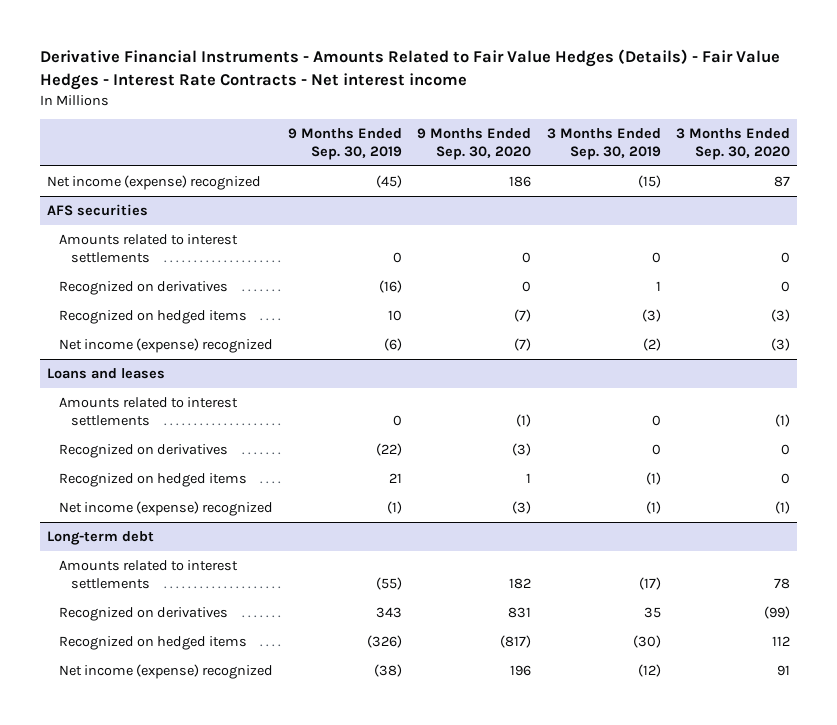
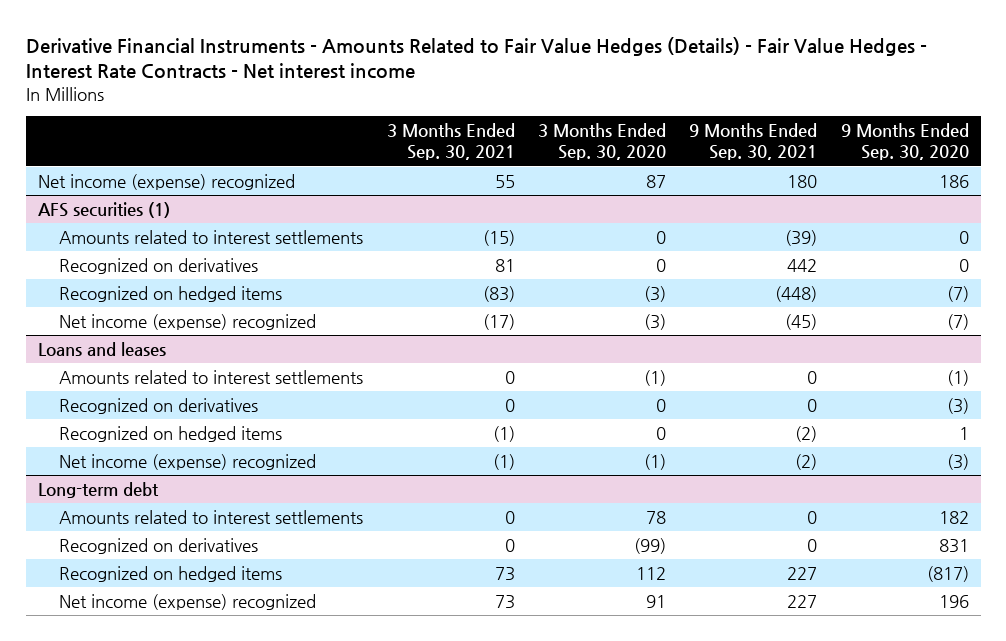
- | 9 Months Ended Sep. 30, 2019 | 9 Months Ended Sep. 30, 2020 | 3 Months Ended Sep. 30, 2019 | 3 Months Ended Sep. 30, 2020
+ | 3 Months Ended Sep. 30, 2021 | 3 Months Ended Sep. 30, 2020 | 9 Months Ended Sep. 30, 2021 | 9 Months Ended Sep. 30, 2020
- AFS securities
+ AFS securities (1)

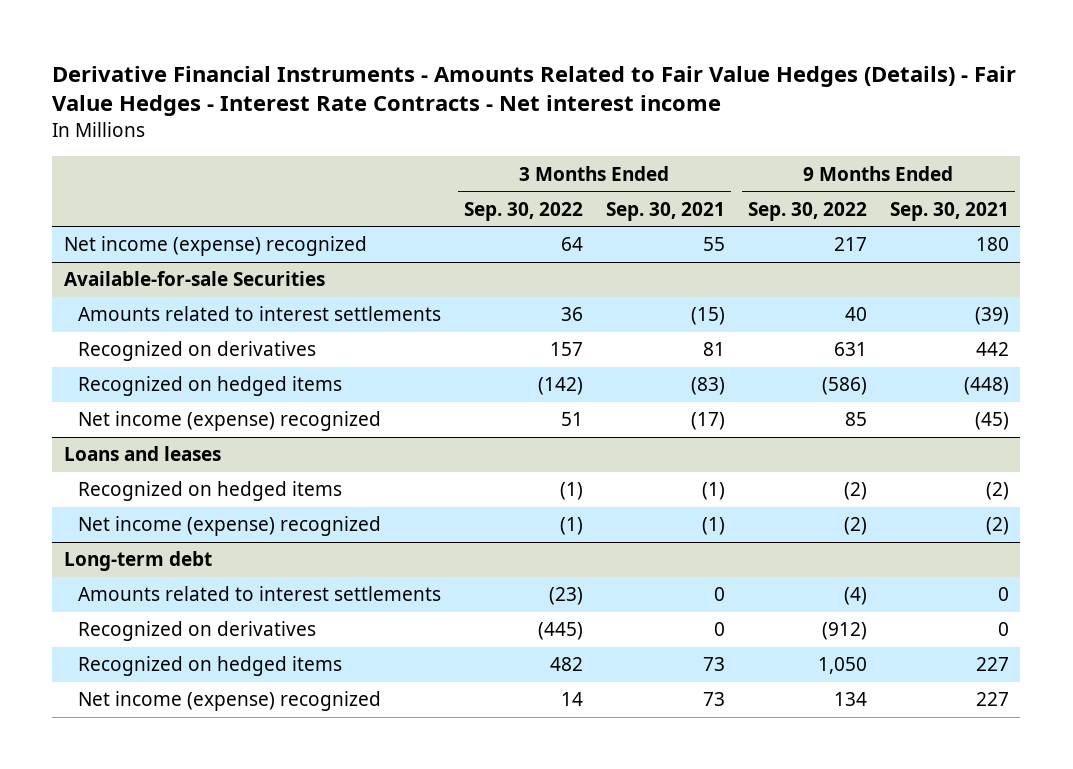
- | 3 Months Ended Sep. 30, 2021 | 3 Months Ended Sep. 30, 2020 | 9 Months Ended Sep. 30, 2021 | 9 Months Ended Sep. 30, 2020
+ | 3 Months Ended Sep. 30, 2022 | 3 Months Ended Sep. 30, 2021 | 9 Months Ended Sep. 30, 2022 | 9 Months Ended Sep. 30, 2021
- AFS securities (1)
+ Available-for-sale Securities
@ Loans and leases
- Amounts related to interest settlements | 0 | (1) | 0 | (1)
- Recognized on derivatives | 0 | 0 | 0 | (3)

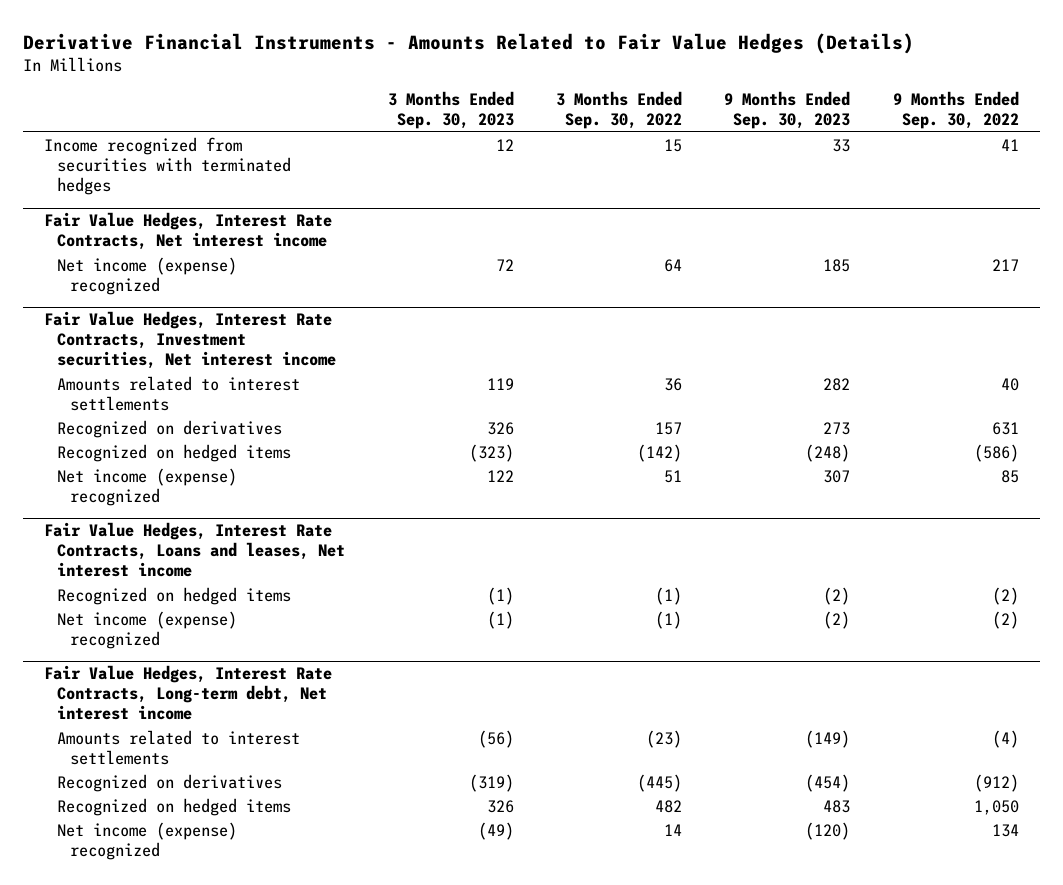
- Derivative Financial Instruments - Amounts Related to Fair Value Hedges (Details) - Fair Value Hedges - Interest Rate Contracts - Net interest income
+ Derivative Financial Instruments - Amounts Related to Fair Value Hedges (Details)
- | 3 Months Ended Sep. 30, 2022 | 3 Months Ended Sep. 30, 2021 | 9 Months Ended Sep. 30, 2022 | 9 Months Ended Sep. 30, 2021
+ | 3 Months Ended Sep. 30, 2023 | 3 Months Ended Sep. 30, 2022 | 9 Months Ended Sep. 30, 2023 | 9 Months Ended Sep. 30, 2022
+ Income recognized from securities with terminated hedges | 12 | 15 | 33 | 41
+ Fair Value Hedges, Interest Rate Contracts, Net interest income
- Available-for-sale Securities
+ Fair Value Hedges, Interest Rate Contracts, Investment securities, Net interest income
- Loans and leases
+ Fair Value Hedges, Interest Rate Contracts, Loans and leases, Net interest income
- Long-term debt
+ Fair Value Hedges, Interest Rate Contracts, Long-term debt, Net interest income

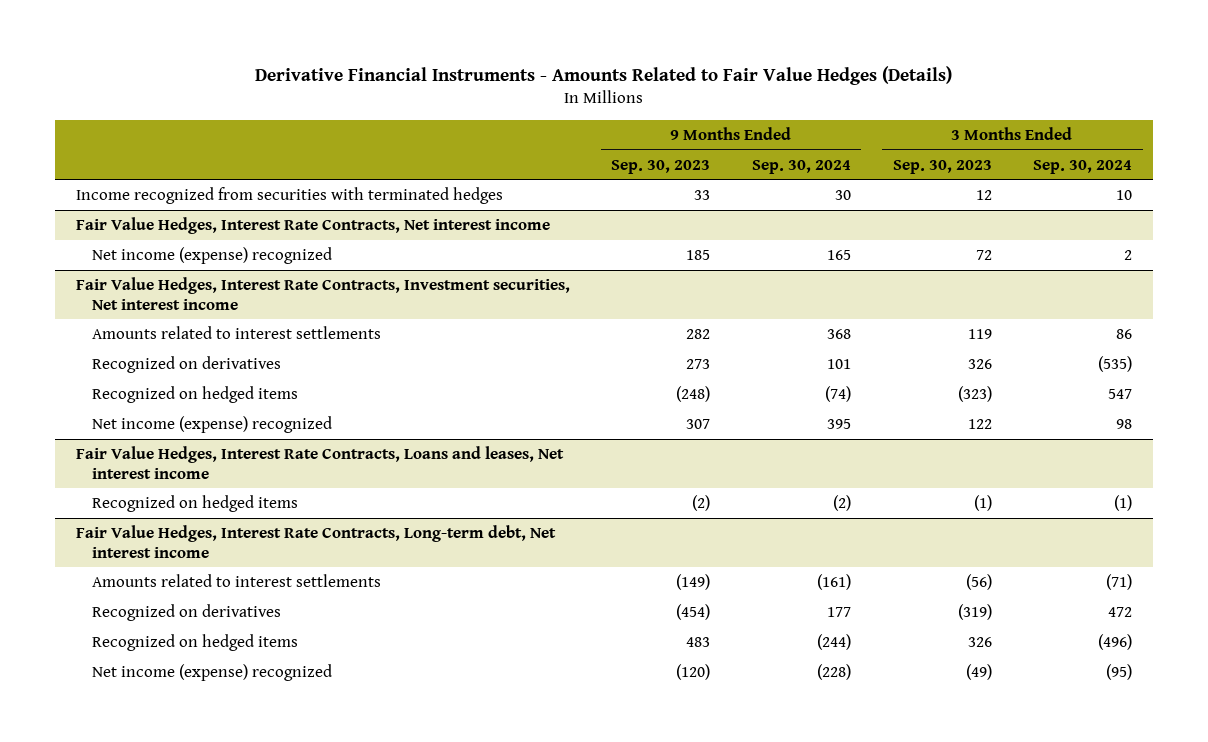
- | 3 Months Ended Sep. 30, 2023 | 3 Months Ended Sep. 30, 2022 | 9 Months Ended Sep. 30, 2023 | 9 Months Ended Sep. 30, 2022
+ | 9 Months Ended Sep. 30, 2023 | 9 Months Ended Sep. 30, 2024 | 3 Months Ended Sep. 30, 2023 | 3 Months Ended Sep. 30, 2024
@ Fair Value Hedges, Interest Rate Contracts, Loans and leases, Net interest income
- Net income (expense) recognized | (1) | (1) | (2) | (2)

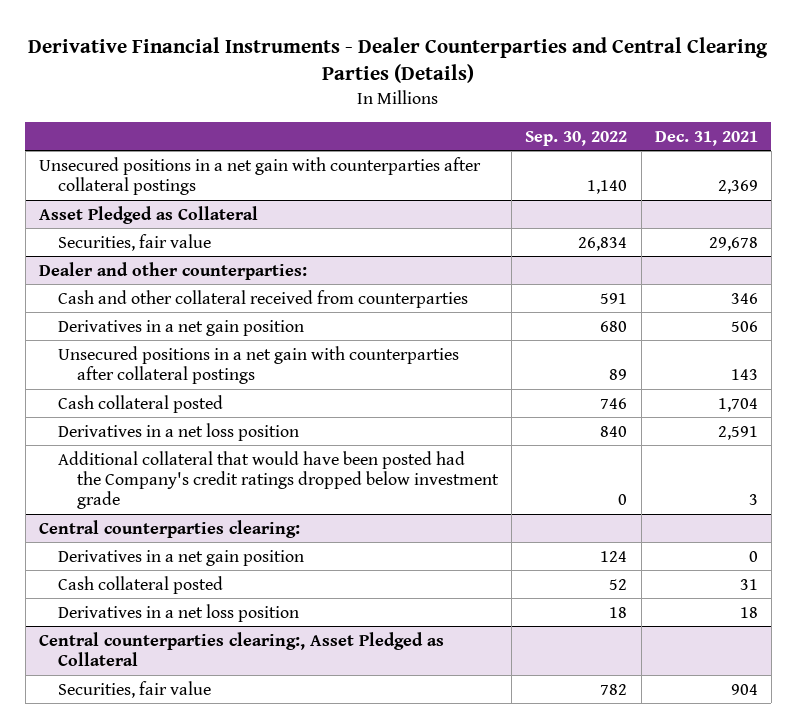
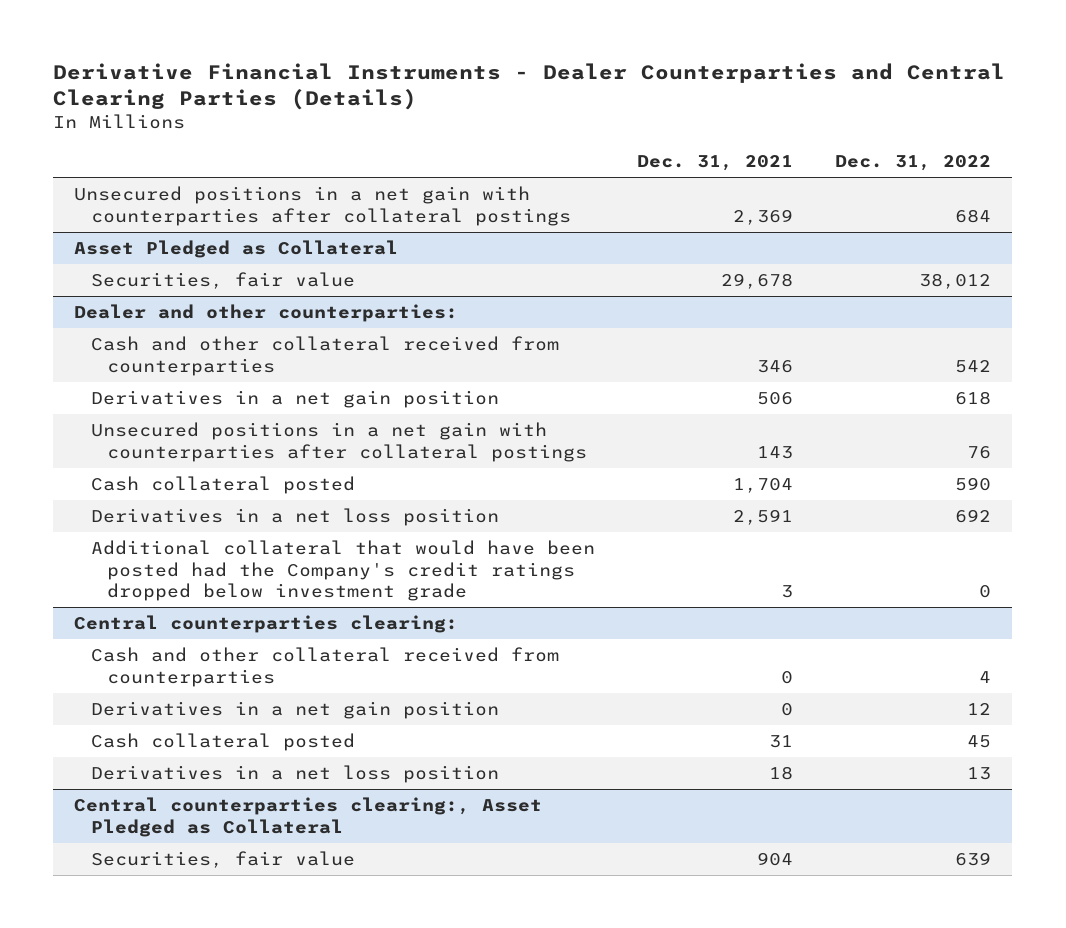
- | Sep. 30, 2022 | Dec. 31, 2021
+ | Dec. 31, 2021 | Dec. 31, 2022
@ Central counterparties clearing:
+ Cash and other collateral received from counterparties | 0 | 4

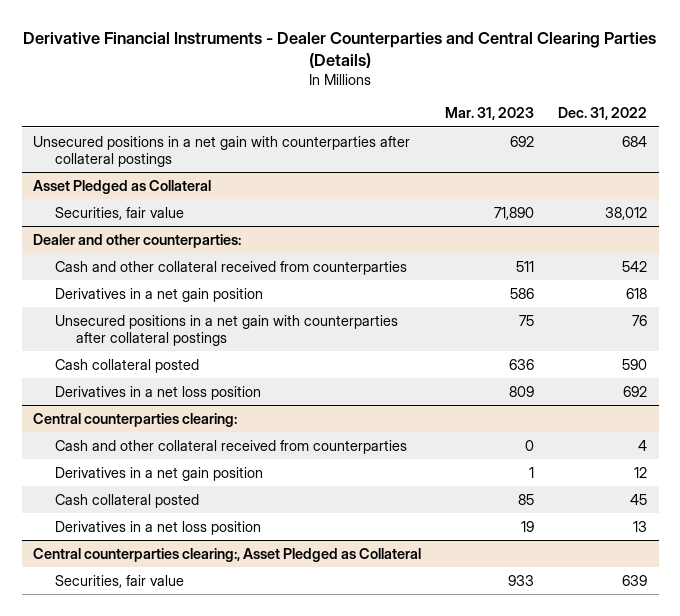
- | Dec. 31, 2021 | Dec. 31, 2022
+ | Mar. 31, 2023 | Dec. 31, 2022
@ Dealer and other counterparties:
- Additional collateral that would have been posted had the Company's credit ratings dropped below investment grade | 3 | 0

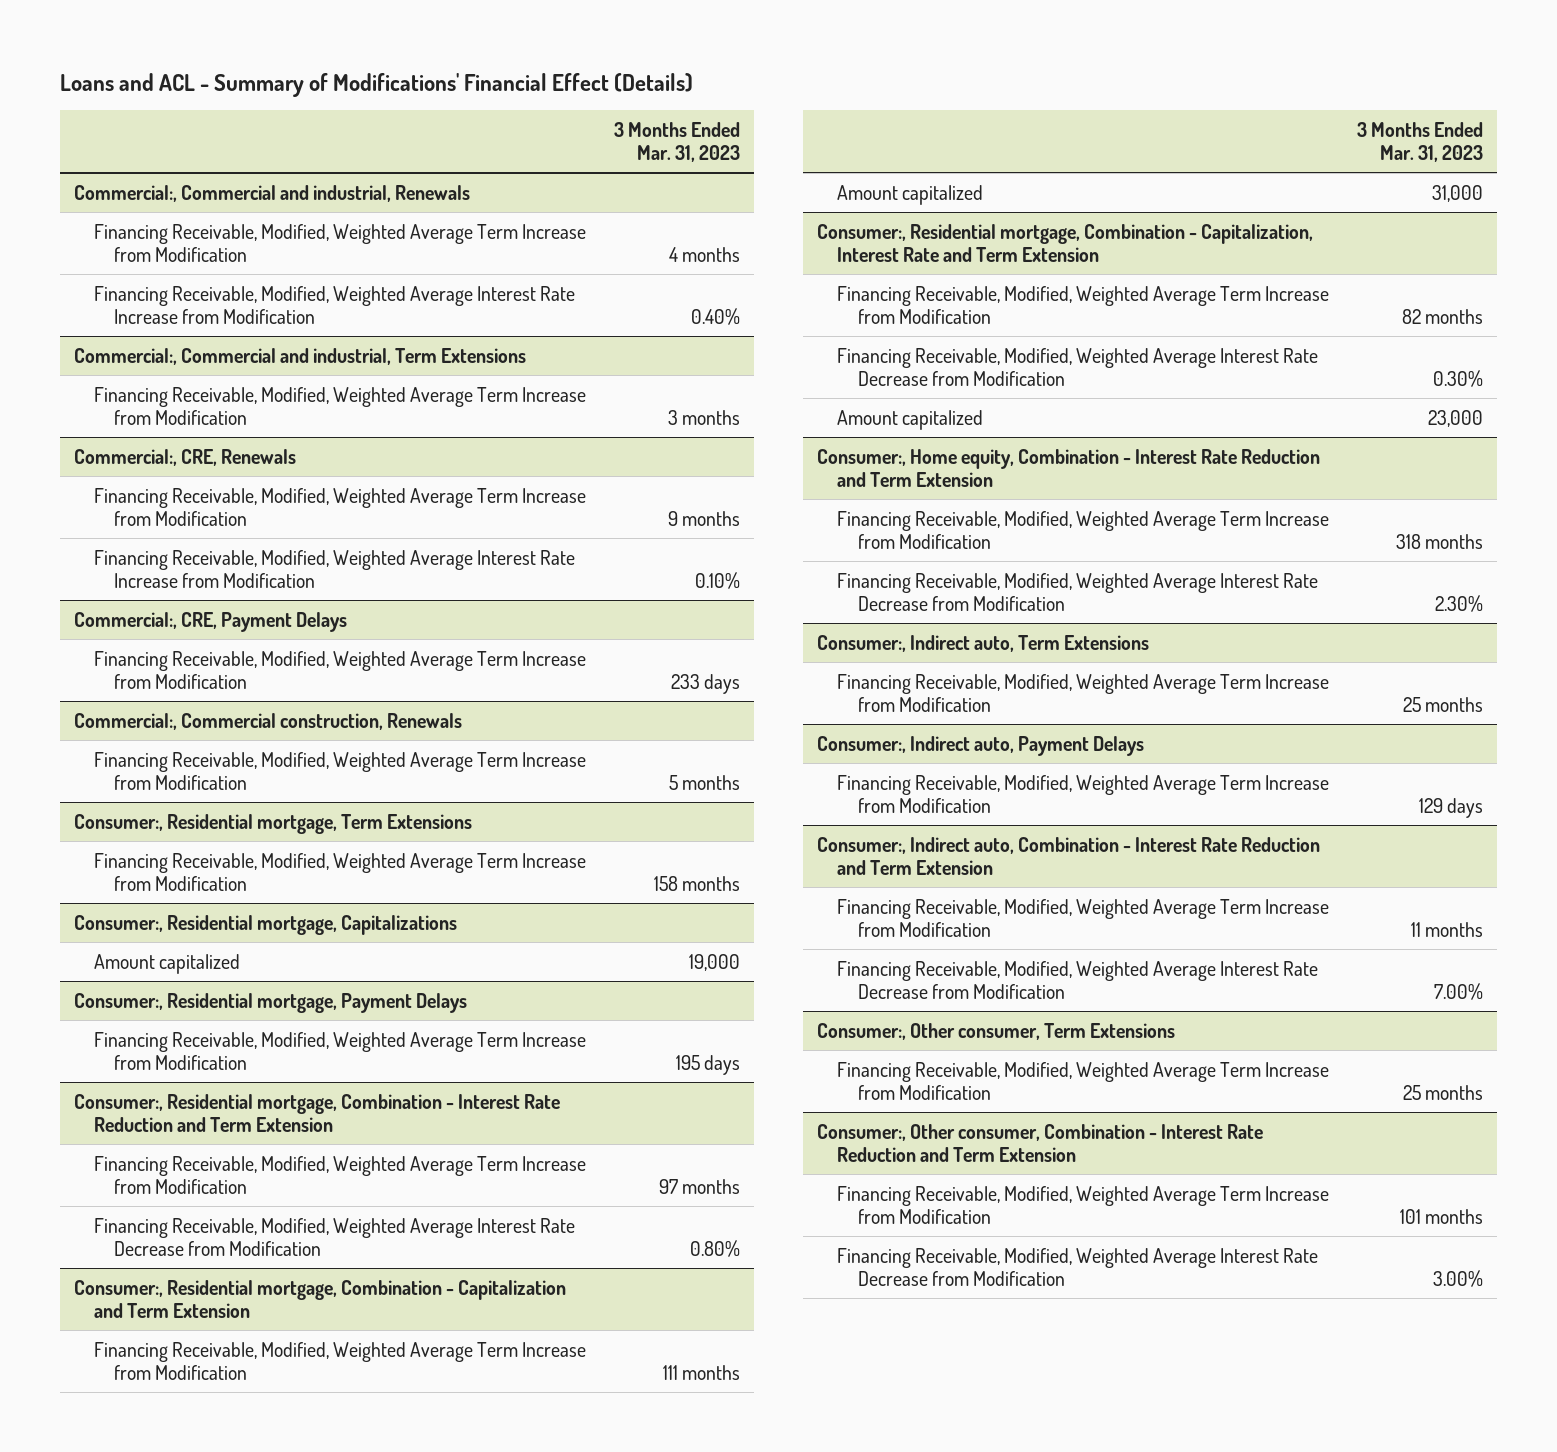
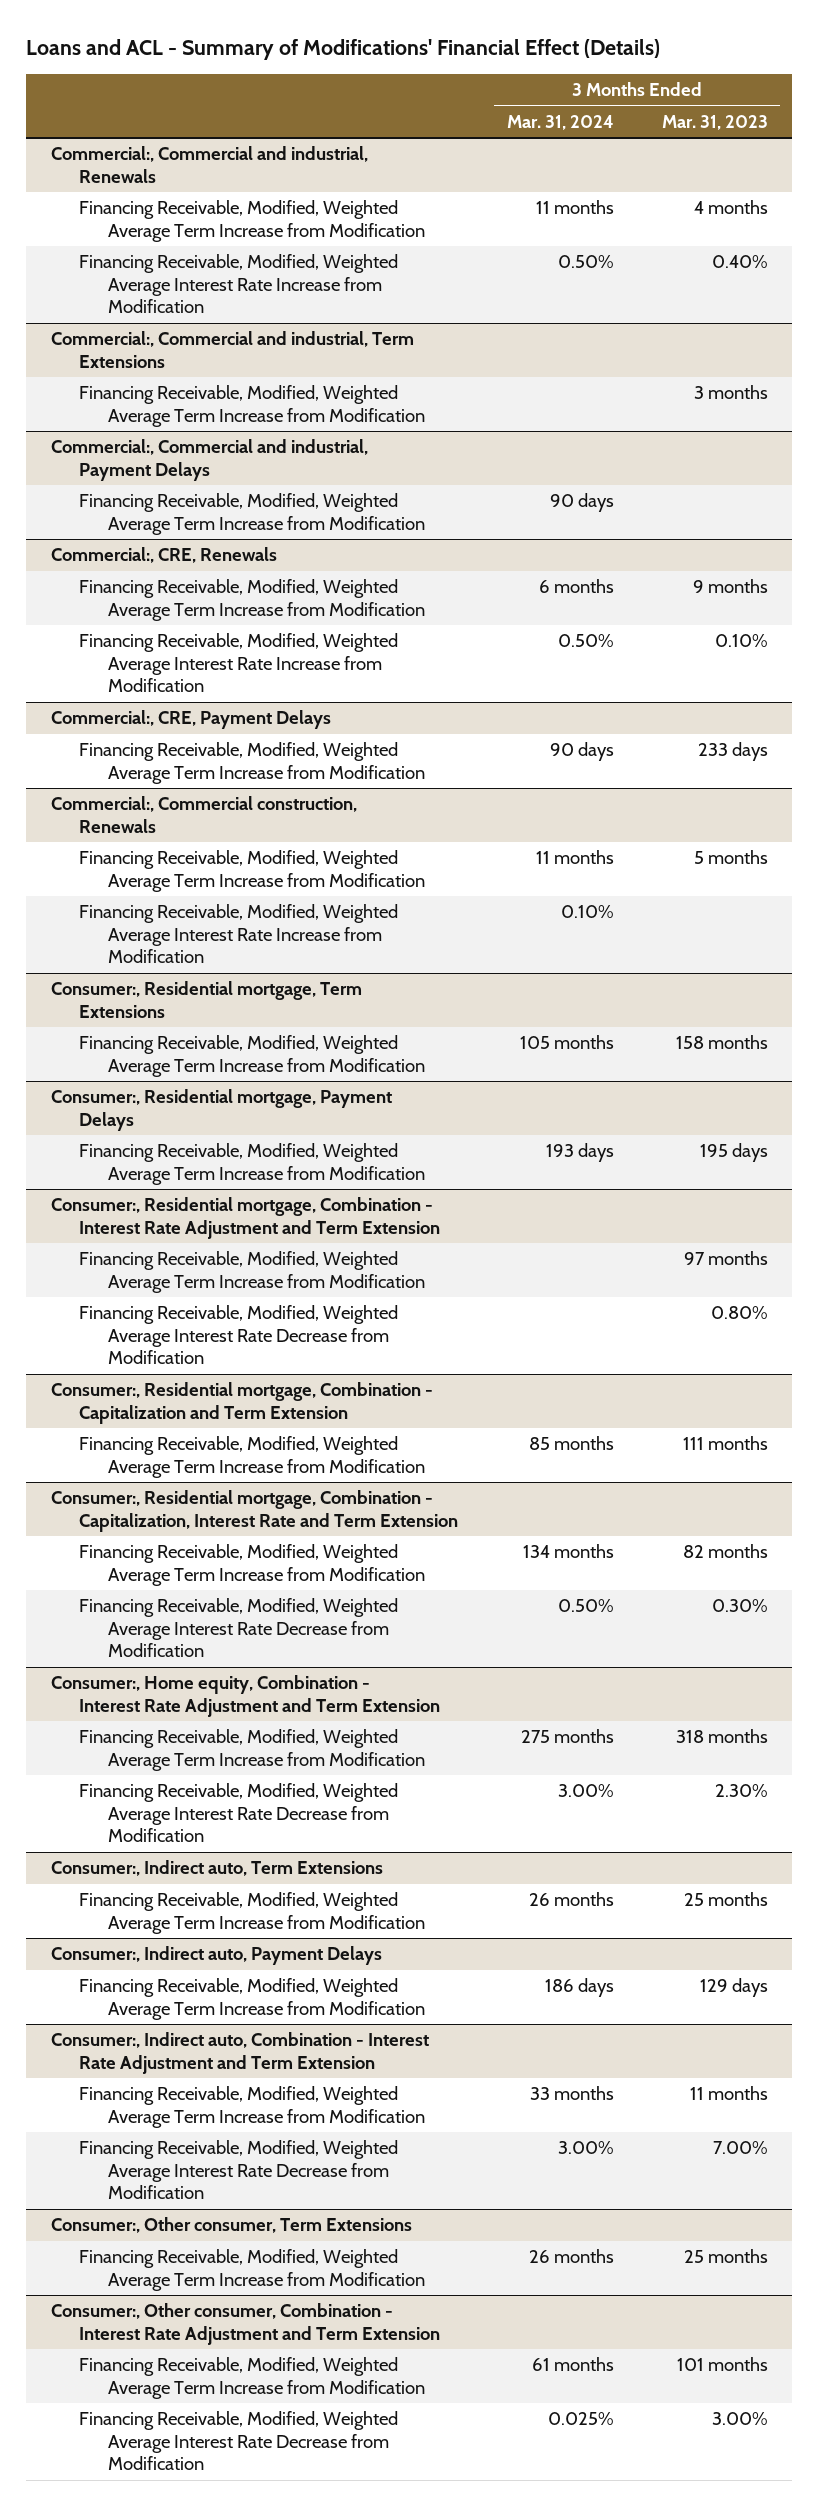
- | 3 Months Ended Mar. 31, 2023
+ | 3 Months Ended Mar. 31, 2024 | 3 Months Ended Mar. 31, 2023
+ Commercial:, Commercial and industrial, Payment Delays
+ Financing Receivable, Modified, Weighted Average Term Increase from Modification | 90 days |
@ Commercial:, Commercial construction, Renewals
+ Financing Receivable, Modified, Weighted Average Interest Rate Increase from Modification | 0.10% |
- Consumer:, Residential mortgage, Capitalizations
- Amount capitalized | 19,000
- Consumer:, Residential mortgage, Combination - Interest Rate Reduction and Term Extension
+ Consumer:, Residential mortgage, Combination - Interest Rate Adjustment and Term Extension
@ Consumer:, Residential mortgage, Combination - Capitalization and Term Extension
- Amount capitalized | 31,000
@ Consumer:, Residential mortgage, Combination - Capitalization, Interest Rate and Term Extension
- Amount capitalized | 23,000
- Consumer:, Home equity, Combination - Interest Rate Reduction and Term Extension
+ Consumer:, Home equity, Combination - Interest Rate Adjustment and Term Extension
- Consumer:, Indirect auto, Combination - Interest Rate Reduction and Term Extension
+ Consumer:, Indirect auto, Combination - Interest Rate Adjustment and Term Extension
- Consumer:, Other consumer, Combination - Interest Rate Reduction and Term Extension
+ Consumer:, Other consumer, Combination - Interest Rate Adjustment and Term Extension

